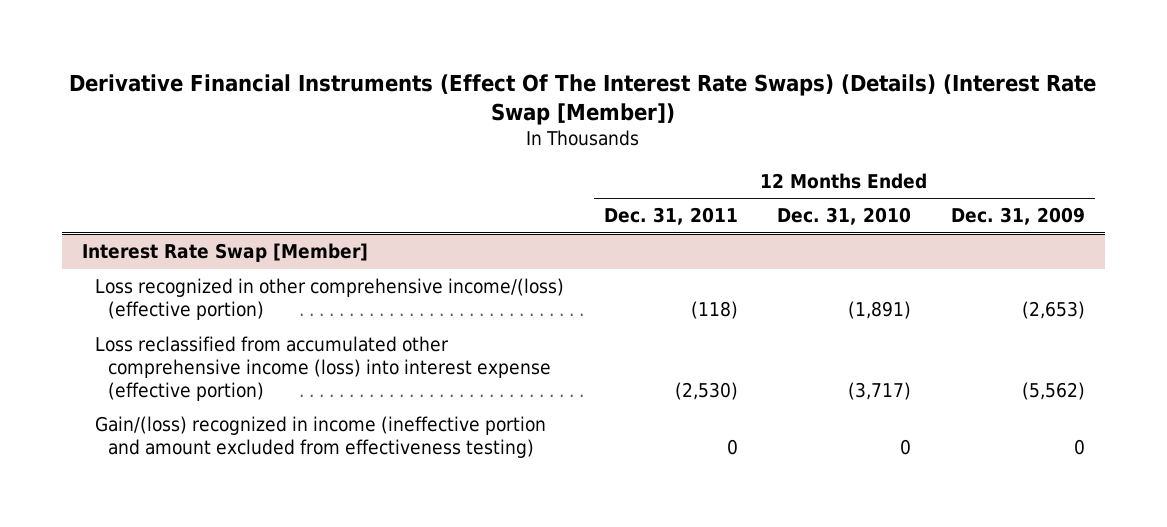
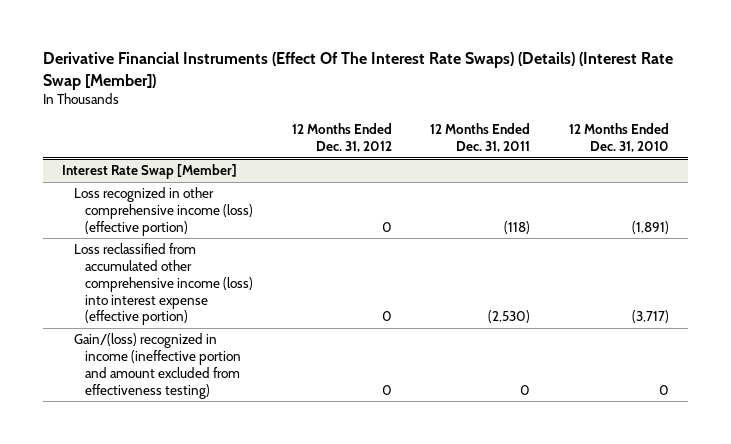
- | 12 Months Ended Dec. 31, 2011 | 12 Months Ended Dec. 31, 2010 | 12 Months Ended Dec. 31, 2009
+ | 12 Months Ended Dec. 31, 2012 | 12 Months Ended Dec. 31, 2011 | 12 Months Ended Dec. 31, 2010
@ Interest Rate Swap [Member]
- Loss recognized in other comprehensive income/(loss) (effective portion) | (118) | (1,891) | (2,653)
+ Loss recognized in other comprehensive income (loss) (effective portion) | 0 | (118) | (1,891)

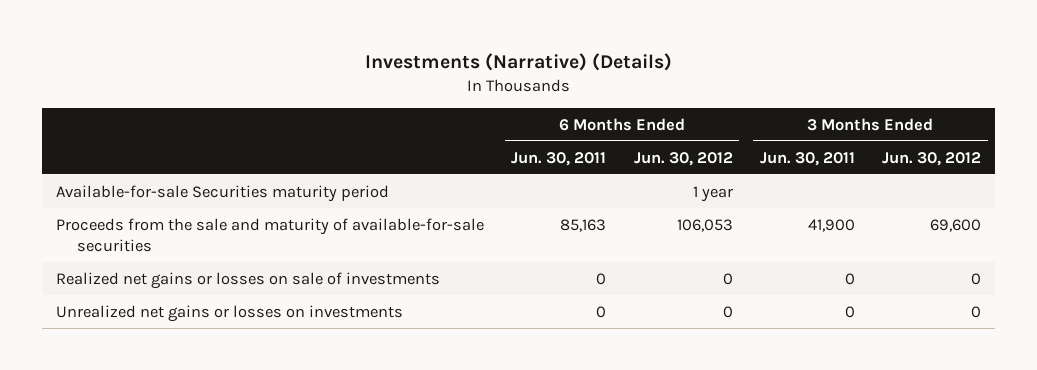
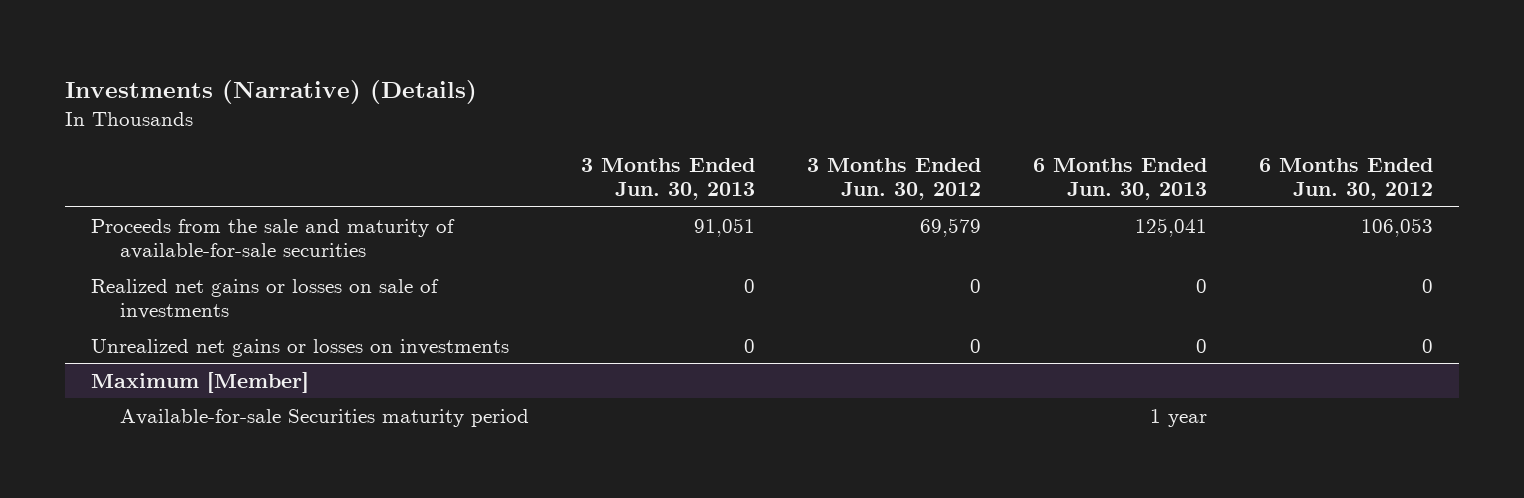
- | 6 Months Ended Jun. 30, 2011 | 6 Months Ended Jun. 30, 2012 | 3 Months Ended Jun. 30, 2011 | 3 Months Ended Jun. 30, 2012
+ | 3 Months Ended Jun. 30, 2013 | 3 Months Ended Jun. 30, 2012 | 6 Months Ended Jun. 30, 2013 | 6 Months Ended Jun. 30, 2012
- Available-for-sale Securities maturity period | | 1 year | |
- Proceeds from the sale and maturity of available-for-sale securities | 85,163 | 106,053 | 41,900 | 69,600
+ Proceeds from the sale and maturity of available-for-sale securities | 91,051 | 69,579 | 125,041 | 106,053
+ Maximum [Member]
+ Available-for-sale Securities maturity period | | | 1 year |

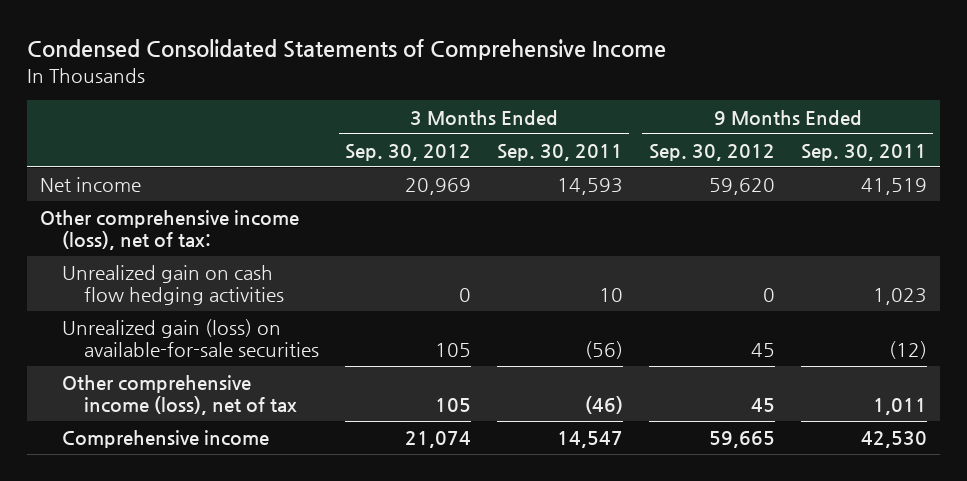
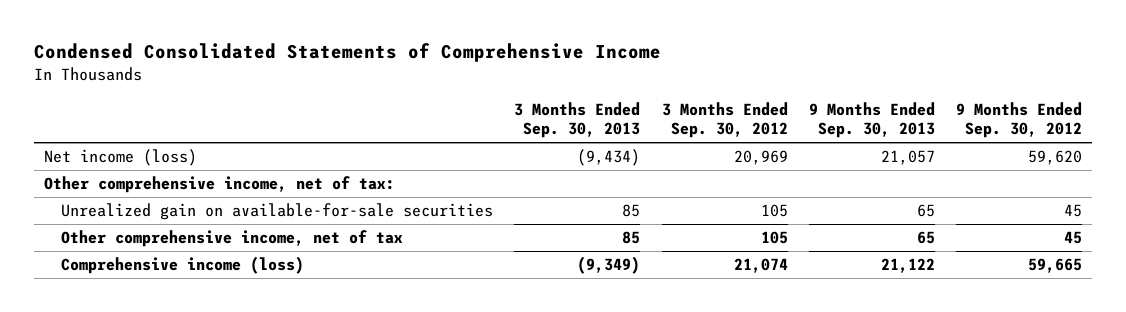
- | 3 Months Ended Sep. 30, 2012 | 3 Months Ended Sep. 30, 2011 | 9 Months Ended Sep. 30, 2012 | 9 Months Ended Sep. 30, 2011
+ | 3 Months Ended Sep. 30, 2013 | 3 Months Ended Sep. 30, 2012 | 9 Months Ended Sep. 30, 2013 | 9 Months Ended Sep. 30, 2012
- Net income | 20,969 | 14,593 | 59,620 | 41,519
- Other comprehensive income (loss), net of tax:
- Unrealized gain on cash flow hedging activities | 0 | 10 | 0 | 1,023
- Unrealized gain (loss) on available-for-sale securities | 105 | (56) | 45 | (12)
- Other comprehensive income (loss), net of tax | 105 | (46) | 45 | 1,011
- Comprehensive income | 21,074 | 14,547 | 59,665 | 42,530
+ Net income (loss) | (9,434) | 20,969 | 21,057 | 59,620
+ Other comprehensive income, net of tax:
+ Unrealized gain on available-for-sale securities | 85 | 105 | 65 | 45
+ Other comprehensive income, net of tax | 85 | 105 | 65 | 45
+ Comprehensive income (loss) | (9,349) | 21,074 | 21,122 | 59,665

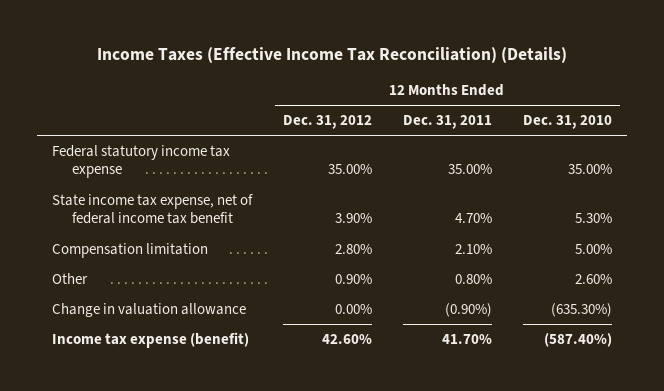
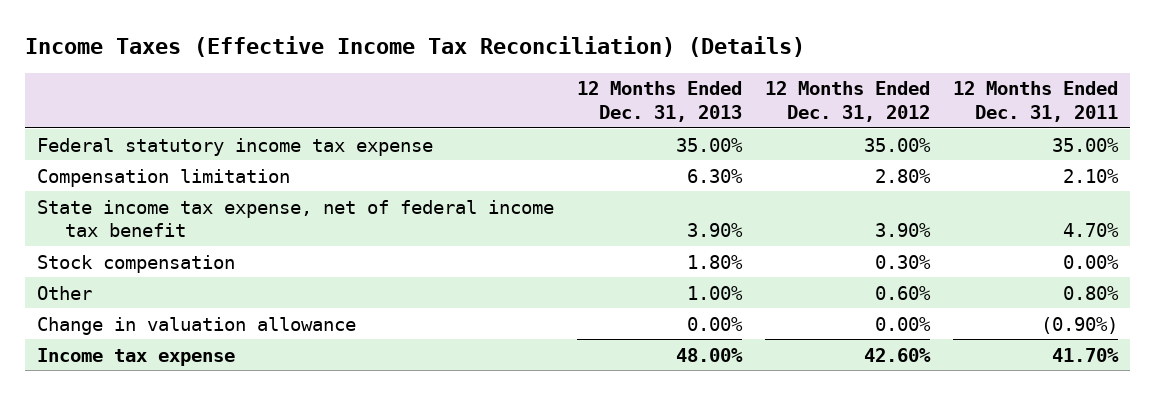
- | 12 Months Ended Dec. 31, 2012 | 12 Months Ended Dec. 31, 2011 | 12 Months Ended Dec. 31, 2010
+ | 12 Months Ended Dec. 31, 2013 | 12 Months Ended Dec. 31, 2012 | 12 Months Ended Dec. 31, 2011
- Other | 0.90% | 0.80% | 2.60%
moved down: State income tax expense, net of federal income tax benefit | 3.90% | 3.90% | 4.70%
+ Stock compensation | 1.80% | 0.30% | 0.00%
+ Other | 1.00% | 0.60% | 0.80%
- Income tax expense (benefit) | 42.60% | 41.70% | (587.40%)
+ Income tax expense | 48.00% | 42.60% | 41.70%

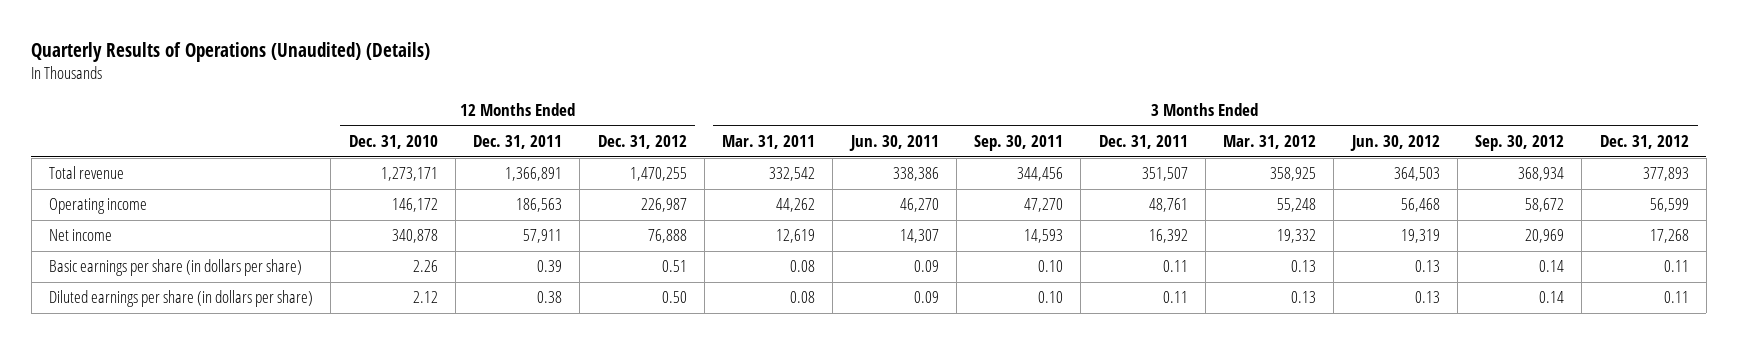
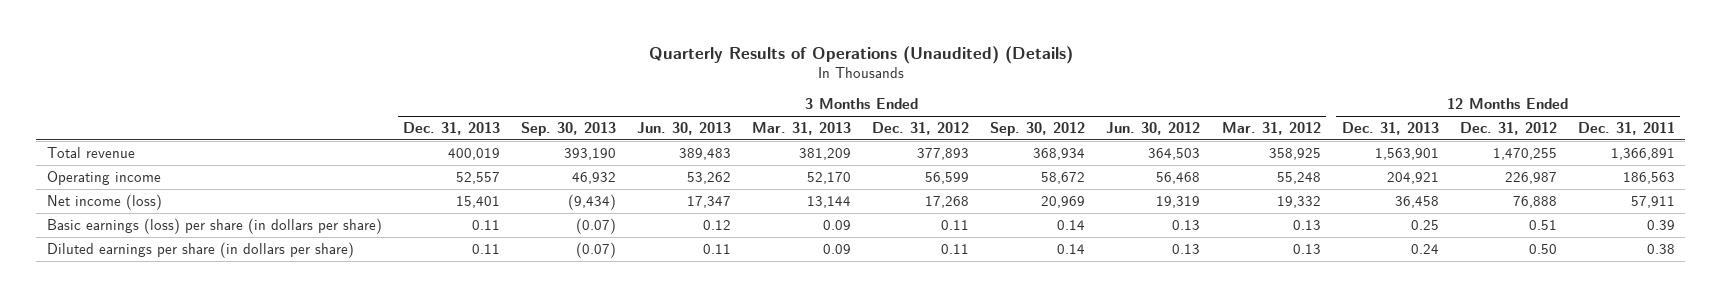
- | 12 Months Ended Dec. 31, 2010 | 12 Months Ended Dec. 31, 2011 | 12 Months Ended Dec. 31, 2012 | 3 Months Ended Mar. 31, 2011 | 3 Months Ended Jun. 30, 2011 | 3 Months Ended Sep. 30, 2011 | 3 Months Ended Dec. 31, 2011 | 3 Months Ended Mar. 31, 2012 | 3 Months Ended Jun. 30, 2012 | 3 Months Ended Sep. 30, 2012 | 3 Months Ended Dec. 31, 2012
+ | 3 Months Ended Dec. 31, 2013 | 3 Months Ended Sep. 30, 2013 | 3 Months Ended Jun. 30, 2013 | 3 Months Ended Mar. 31, 2013 | 3 Months Ended Dec. 31, 2012 | 3 Months Ended Sep. 30, 2012 | 3 Months Ended Jun. 30, 2012 | 3 Months Ended Mar. 31, 2012 | 12 Months Ended Dec. 31, 2013 | 12 Months Ended Dec. 31, 2012 | 12 Months Ended Dec. 31, 2011
- Net income | 340,878 | 57,911 | 76,888 | 12,619 | 14,307 | 14,593 | 16,392 | 19,332 | 19,319 | 20,969 | 17,268
- Basic earnings per share (in dollars per share) | 2.26 | 0.39 | 0.51 | 0.08 | 0.09 | 0.10 | 0.11 | 0.13 | 0.13 | 0.14 | 0.11
+ Net income (loss) | 15,401 | (9,434) | 17,347 | 13,144 | 17,268 | 20,969 | 19,319 | 19,332 | 36,458 | 76,888 | 57,911
+ Basic earnings (loss) per share (in dollars per share) | 0.11 | (0.07) | 0.12 | 0.09 | 0.11 | 0.14 | 0.13 | 0.13 | 0.25 | 0.51 | 0.39

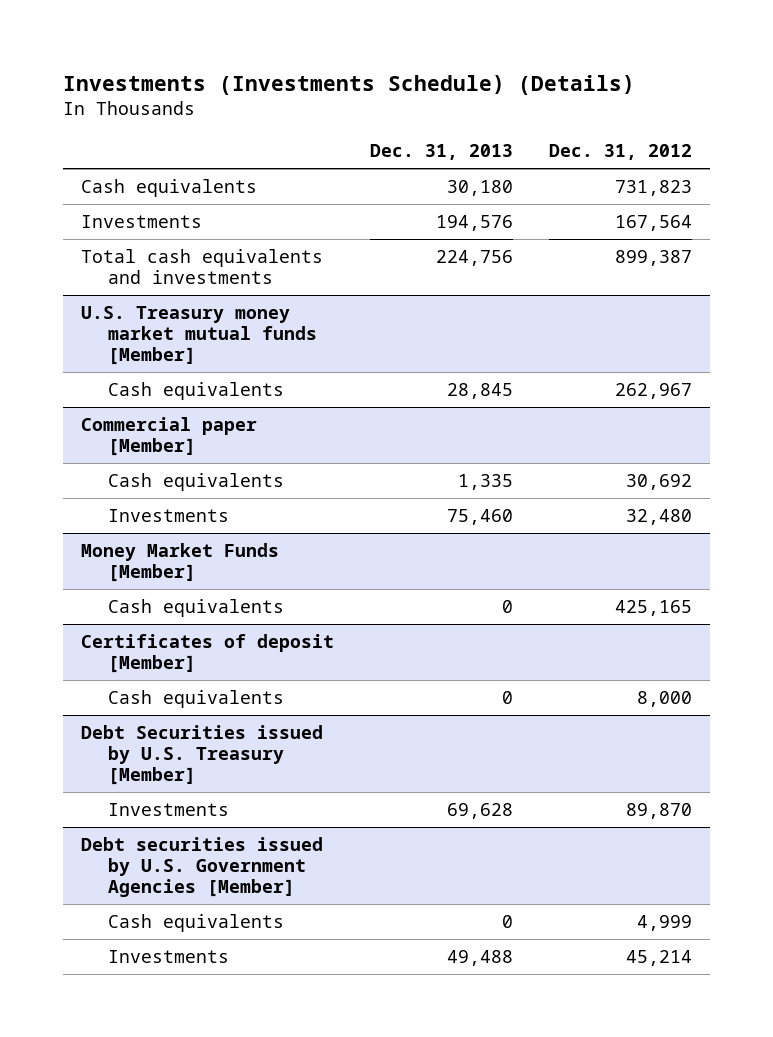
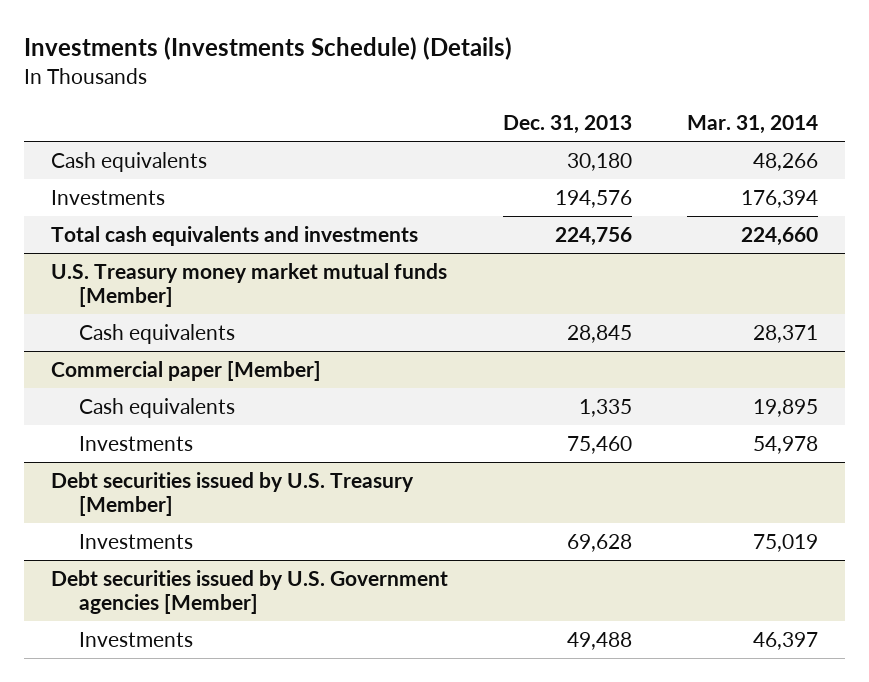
- | Dec. 31, 2013 | Dec. 31, 2012
+ | Dec. 31, 2013 | Mar. 31, 2014
- Money Market Funds [Member]
- Cash equivalents | 0 | 425,165
- Certificates of deposit [Member]
- Cash equivalents | 0 | 8,000
- Debt Securities issued by U.S. Treasury [Member]
+ Debt securities issued by U.S. Treasury [Member]
- Debt securities issued by U.S. Government Agencies [Member]
- Cash equivalents | 0 | 4,999
+ Debt securities issued by U.S. Government agencies [Member]

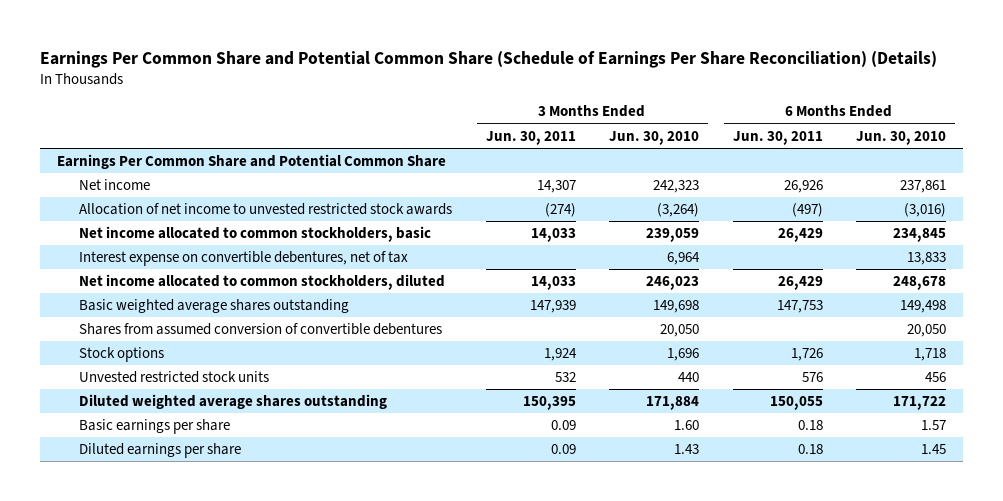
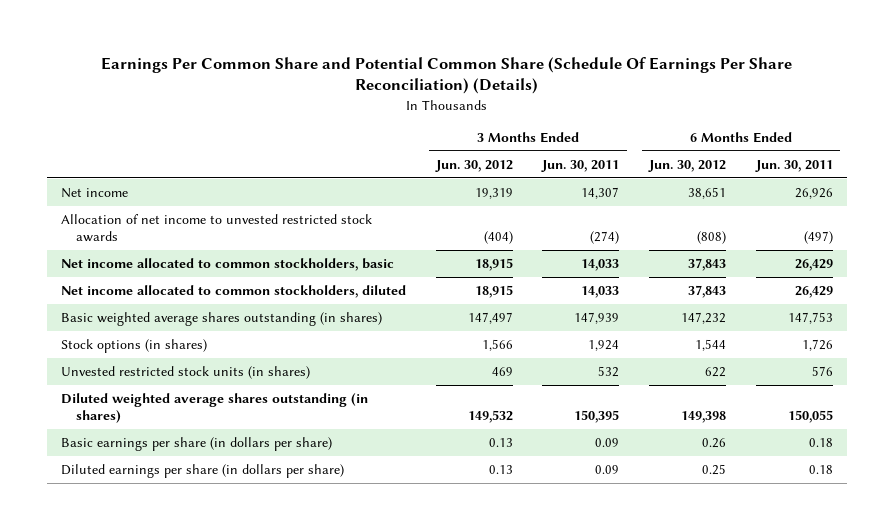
- Earnings Per Common Share and Potential Common Share (Schedule of Earnings Per Share Reconciliation) (Details)
+ Earnings Per Common Share and Potential Common Share (Schedule Of Earnings Per Share Reconciliation) (Details)
- | 3 Months Ended Jun. 30, 2011 | 3 Months Ended Jun. 30, 2010 | 6 Months Ended Jun. 30, 2011 | 6 Months Ended Jun. 30, 2010
+ | 3 Months Ended Jun. 30, 2012 | 3 Months Ended Jun. 30, 2011 | 6 Months Ended Jun. 30, 2012 | 6 Months Ended Jun. 30, 2011
- Earnings Per Common Share and Potential Common Share
- Interest expense on convertible debentures, net of tax | | 6,964 | | 13,833
- Basic weighted average shares outstanding | 147,939 | 149,698 | 147,753 | 149,498
- Shares from assumed conversion of convertible debentures | | 20,050 | | 20,050
- Stock options | 1,924 | 1,696 | 1,726 | 1,718
- Unvested restricted stock units | 532 | 440 | 576 | 456
- Diluted weighted average shares outstanding | 150,395 | 171,884 | 150,055 | 171,722
- Basic earnings per share | 0.09 | 1.60 | 0.18 | 1.57
- Diluted earnings per share | 0.09 | 1.43 | 0.18 | 1.45
+ Basic weighted average shares outstanding (in shares) | 147,497 | 147,939 | 147,232 | 147,753
+ Stock options (in shares) | 1,566 | 1,924 | 1,544 | 1,726
+ Unvested restricted stock units (in shares) | 469 | 532 | 622 | 576
+ Diluted weighted average shares outstanding (in shares) | 149,532 | 150,395 | 149,398 | 150,055
+ Basic earnings per share (in dollars per share) | 0.13 | 0.09 | 0.26 | 0.18
+ Diluted earnings per share (in dollars per share) | 0.13 | 0.09 | 0.25 | 0.18

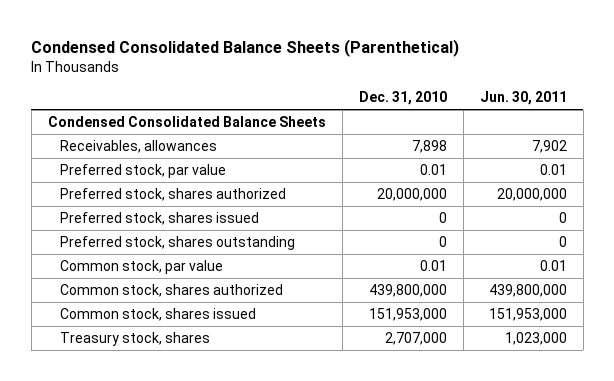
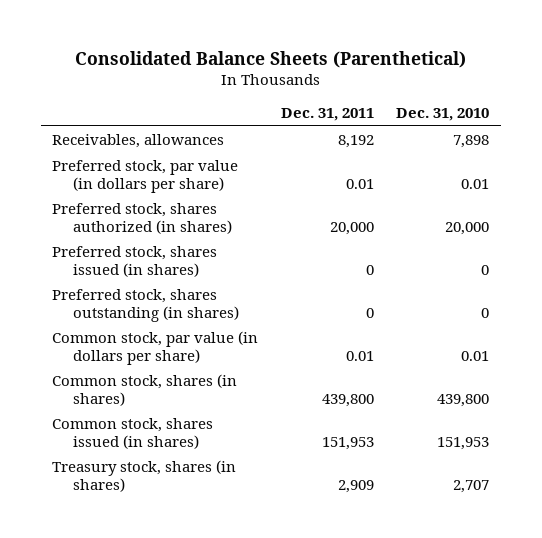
- Condensed Consolidated Balance Sheets (Parenthetical)
+ Consolidated Balance Sheets (Parenthetical)
- | Dec. 31, 2010 | Jun. 30, 2011
+ | Dec. 31, 2011 | Dec. 31, 2010
- Condensed Consolidated Balance Sheets
- Preferred stock, par value | 0.01 | 0.01
- Preferred stock, shares authorized | 20,000,000 | 20,000,000
- Preferred stock, shares issued | 0 | 0
- Preferred stock, shares outstanding | 0 | 0
- Common stock, par value | 0.01 | 0.01
- Common stock, shares authorized | 439,800,000 | 439,800,000
- Common stock, shares issued | 151,953,000 | 151,953,000
- Treasury stock, shares | 2,707,000 | 1,023,000
+ Preferred stock, par value (in dollars per share) | 0.01 | 0.01
+ Preferred stock, shares authorized (in shares) | 20,000 | 20,000
+ Preferred stock, shares issued (in shares) | 0 | 0
+ Preferred stock, shares outstanding (in shares) | 0 | 0
+ Common stock, par value (in dollars per share) | 0.01 | 0.01
+ Common stock, shares (in shares) | 439,800 | 439,800
+ Common stock, shares issued (in shares) | 151,953 | 151,953
+ Treasury stock, shares (in shares) | 2,909 | 2,707

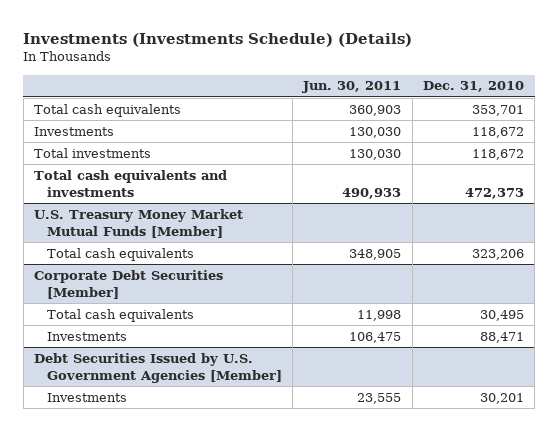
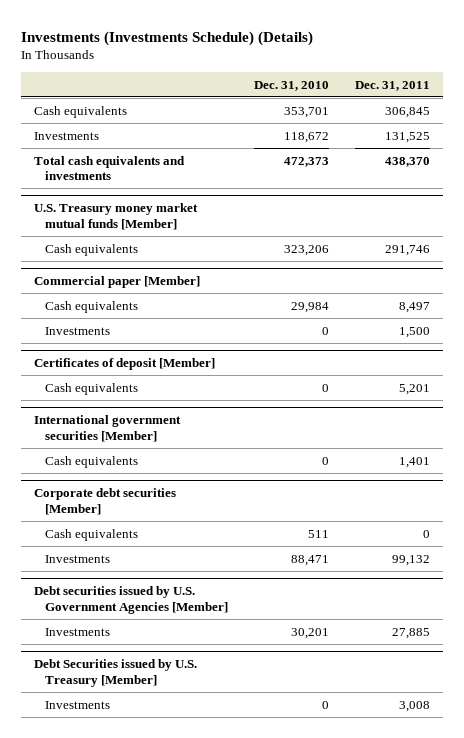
- | Jun. 30, 2011 | Dec. 31, 2010
+ | Dec. 31, 2010 | Dec. 31, 2011
- Total cash equivalents | 360,903 | 353,701
+ Cash equivalents | 353,701 | 306,845
- Total investments | 130,030 | 118,672
- U.S. Treasury Money Market Mutual Funds [Member]
- Total cash equivalents | 348,905 | 323,206
- Corporate Debt Securities [Member]
- Total cash equivalents | 11,998 | 30,495
+ U.S. Treasury money market mutual funds [Member]
+ Cash equivalents | 323,206 | 291,746
+ Commercial paper [Member]
+ Cash equivalents | 29,984 | 8,497
+ Investments | 0 | 1,500
+ Certificates of deposit [Member]
+ Cash equivalents | 0 | 5,201
+ International government securities [Member]
+ Cash equivalents | 0 | 1,401
+ Corporate debt securities [Member]
+ Cash equivalents | 511 | 0
- Debt Securities Issued by U.S. Government Agencies [Member]
+ Debt securities issued by U.S. Government Agencies [Member]
+ Debt Securities issued by U.S. Treasury [Member]
+ Investments | 0 | 3,008

